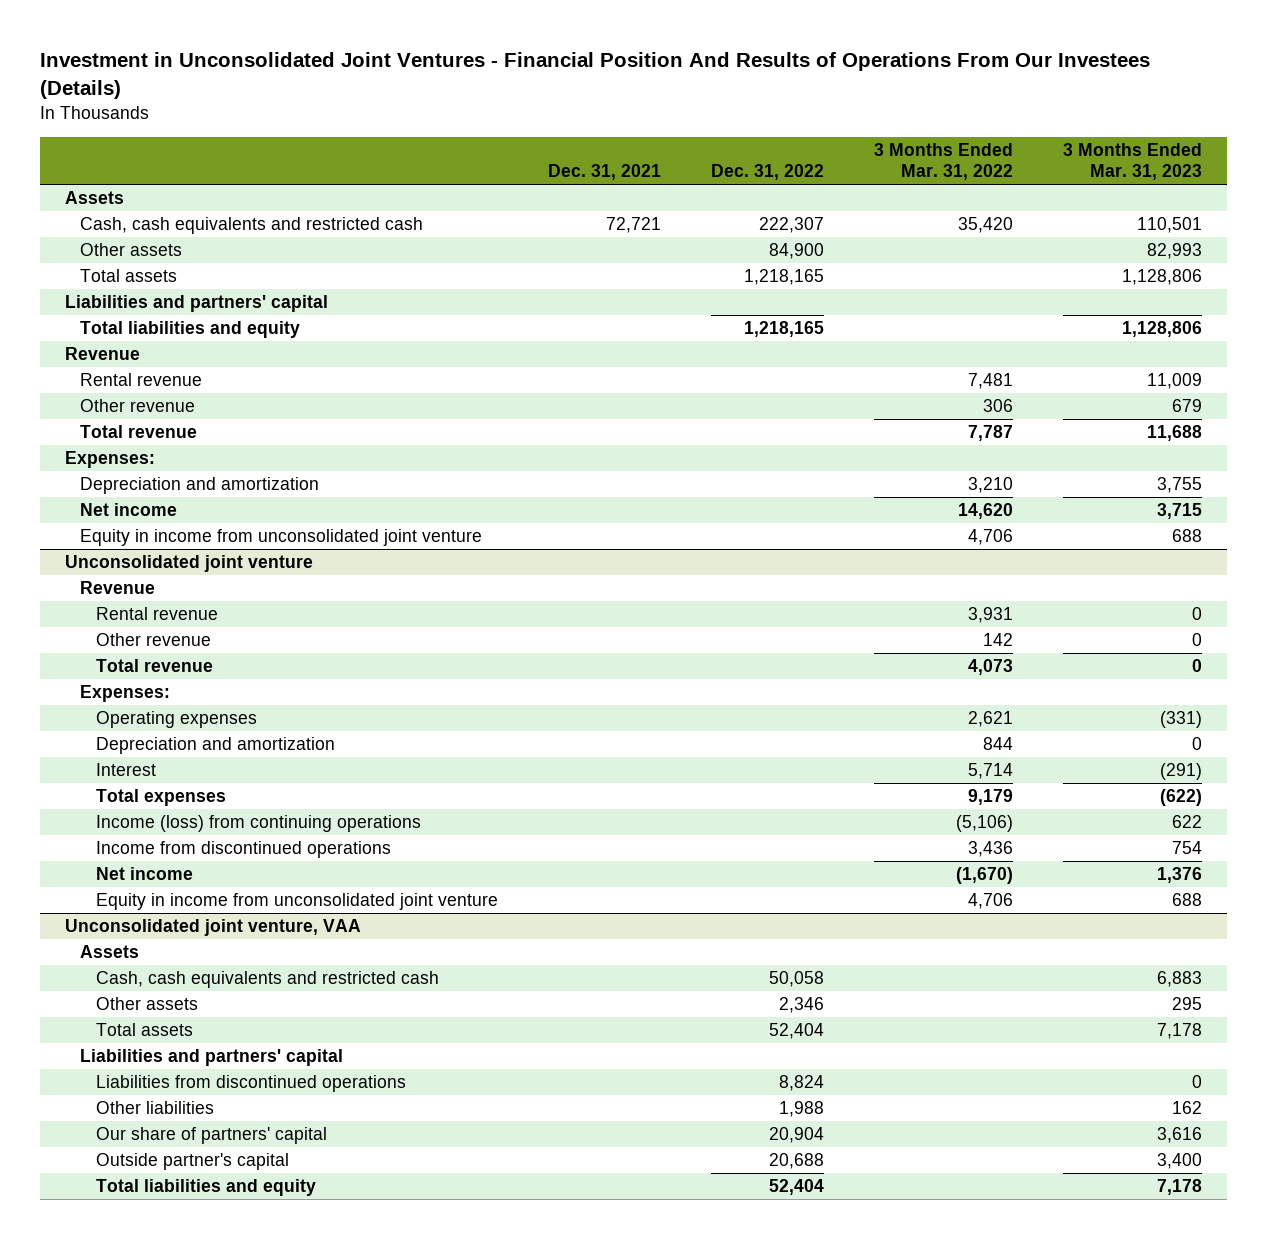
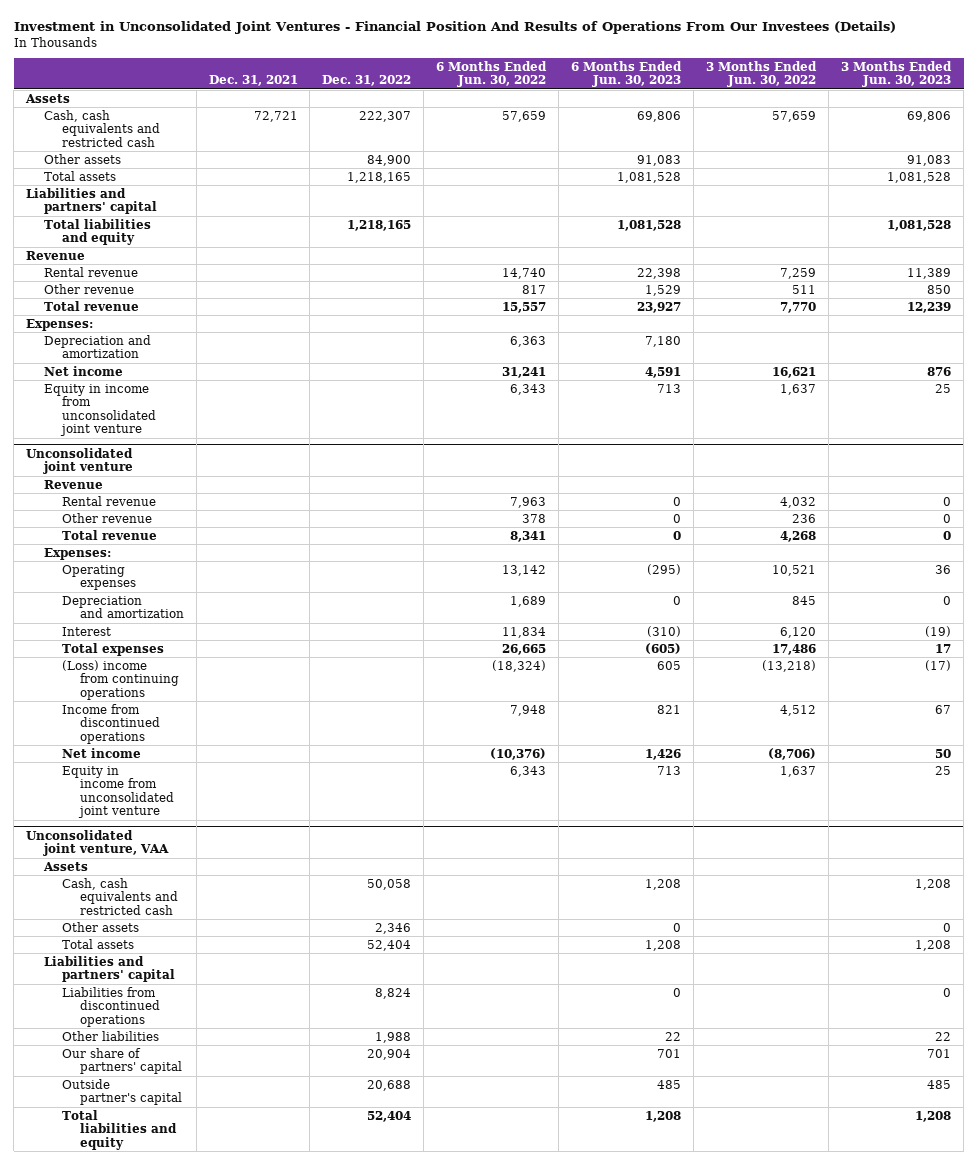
- | Dec. 31, 2021 | Dec. 31, 2022 | 3 Months Ended Mar. 31, 2022 | 3 Months Ended Mar. 31, 2023
+ | Dec. 31, 2021 | Dec. 31, 2022 | 6 Months Ended Jun. 30, 2022 | 6 Months Ended Jun. 30, 2023 | 3 Months Ended Jun. 30, 2022 | 3 Months Ended Jun. 30, 2023
@ Unconsolidated joint venture
- Income (loss) from continuing operations | | | (5,106) | 622
+ (Loss) income from continuing operations | | | (18,324) | 605 | (13,218) | (17)

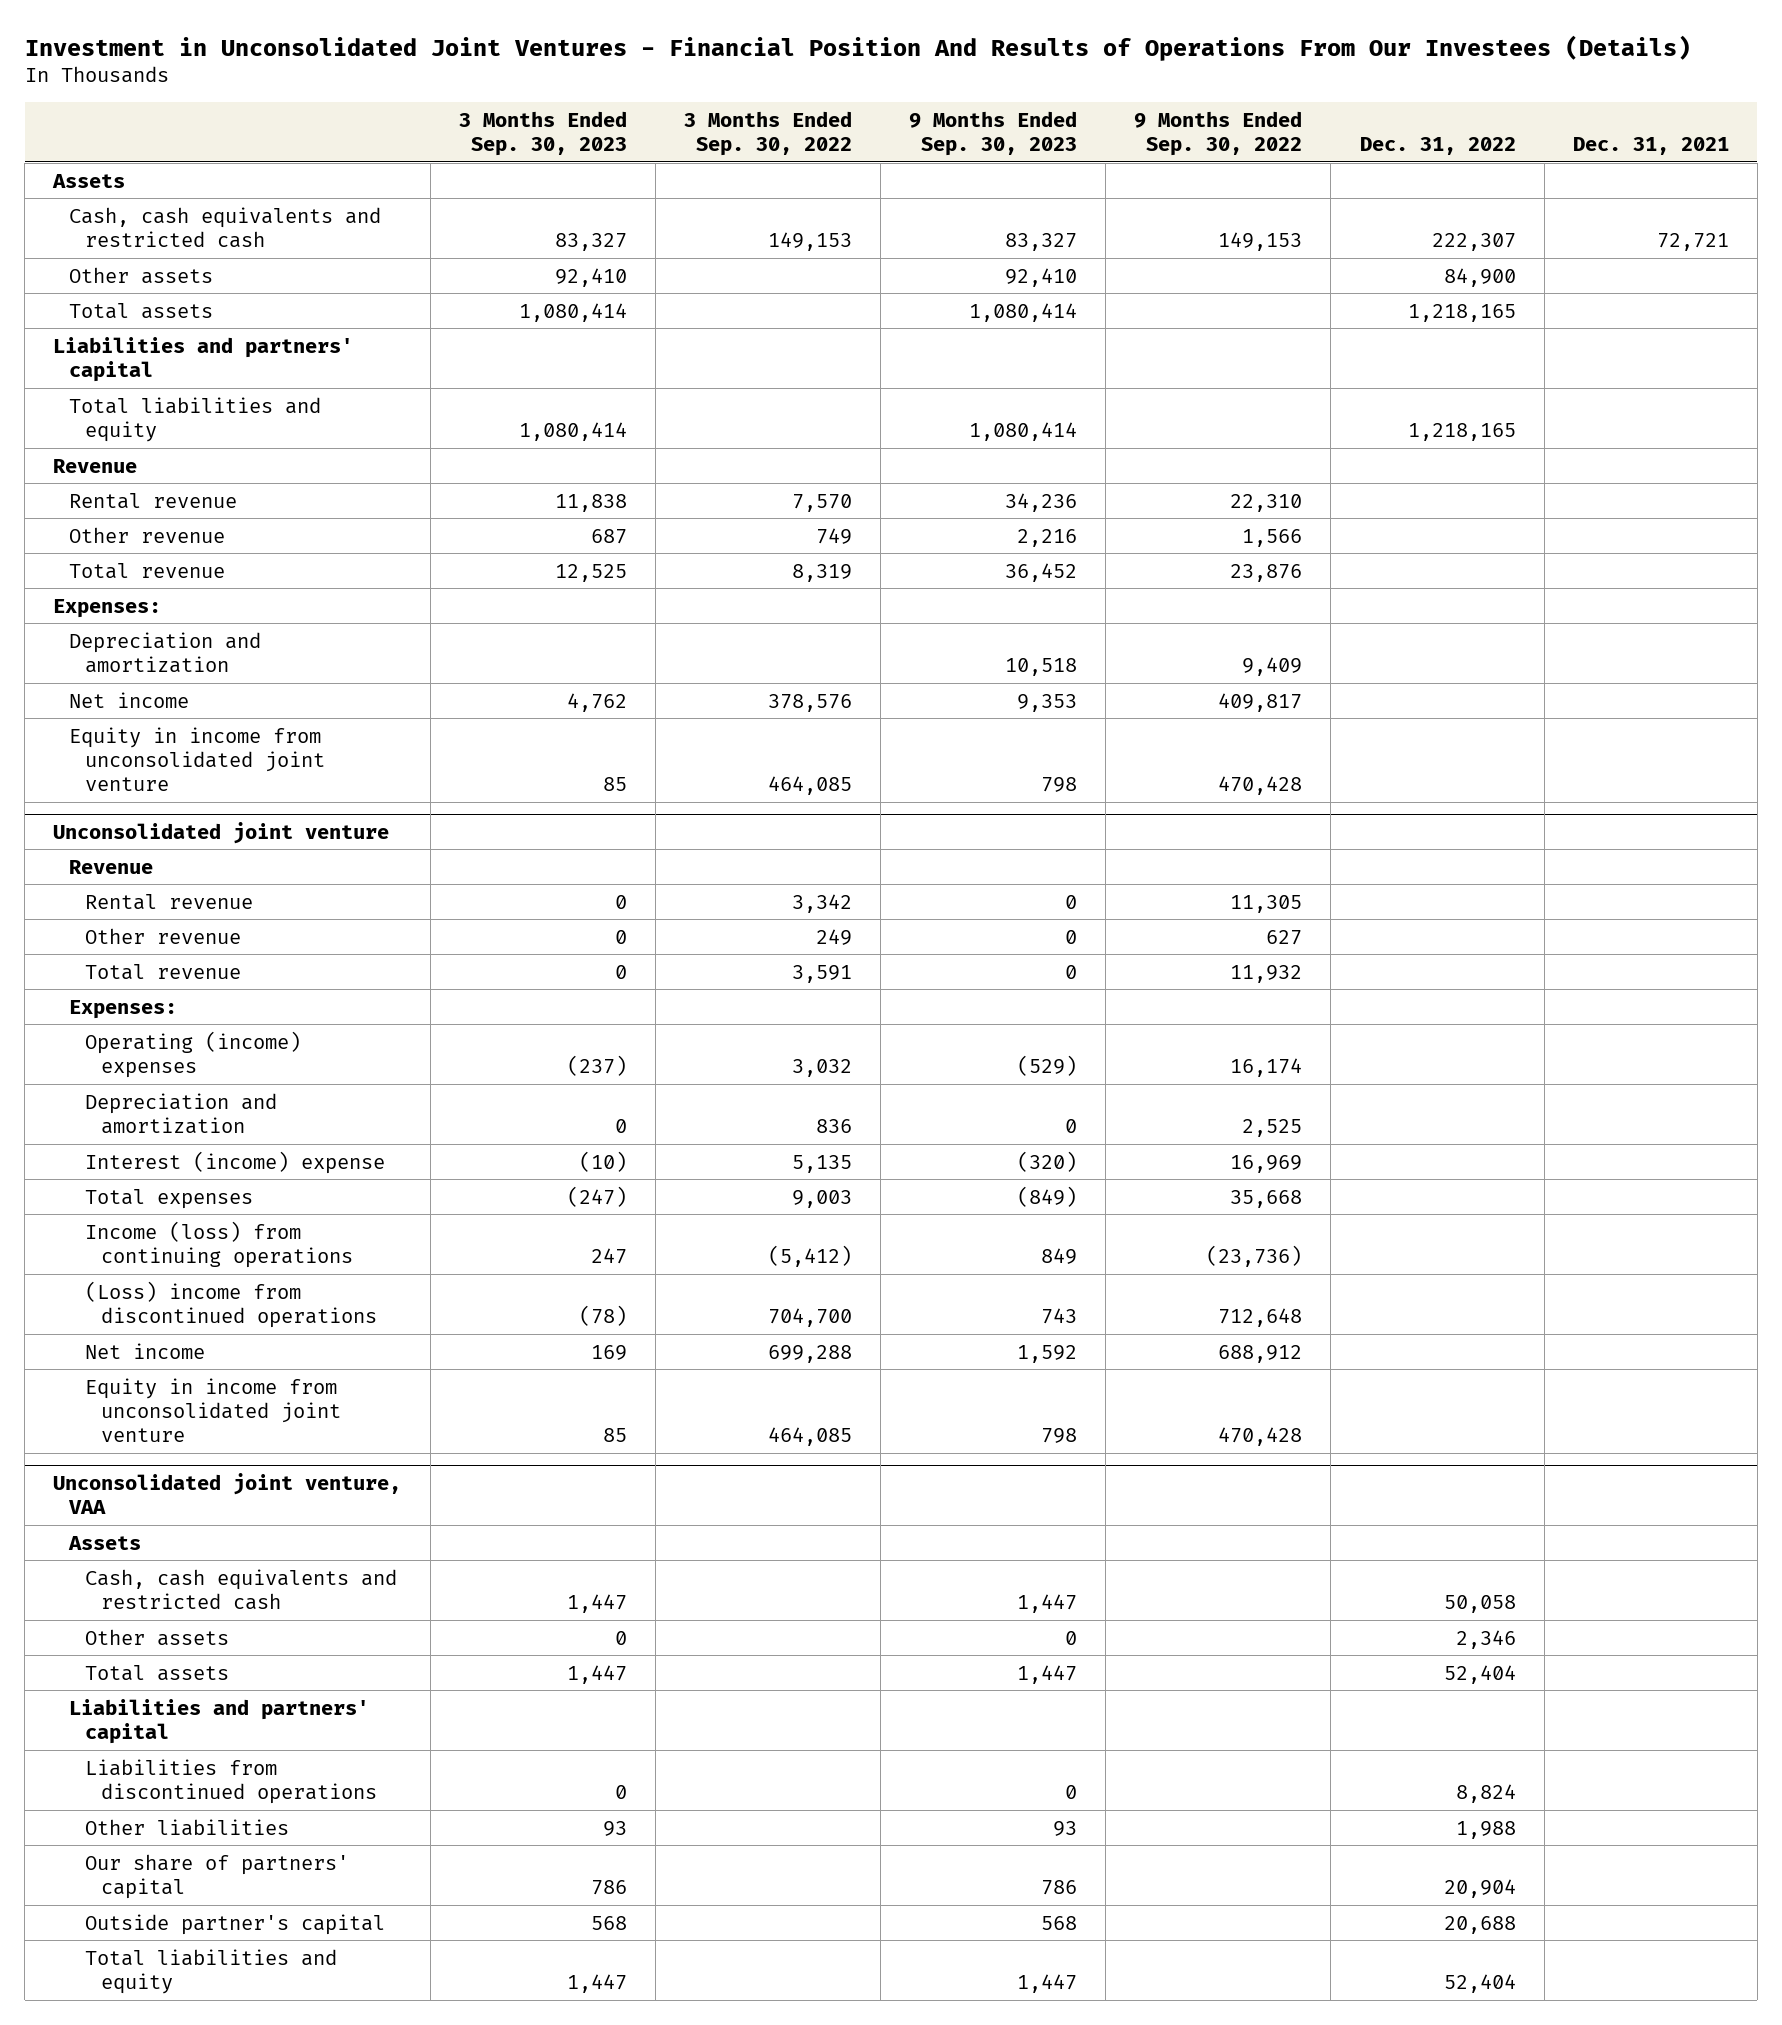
- | Dec. 31, 2021 | Dec. 31, 2022 | 6 Months Ended Jun. 30, 2022 | 6 Months Ended Jun. 30, 2023 | 3 Months Ended Jun. 30, 2022 | 3 Months Ended Jun. 30, 2023
+ | 3 Months Ended Sep. 30, 2023 | 3 Months Ended Sep. 30, 2022 | 9 Months Ended Sep. 30, 2023 | 9 Months Ended Sep. 30, 2022 | Dec. 31, 2022 | Dec. 31, 2021
@ Unconsolidated joint venture
- Operating expenses | | | 13,142 | (295) | 10,521 | 36
+ Operating (income) expenses | (237) | 3,032 | (529) | 16,174 | |
- Interest | | | 11,834 | (310) | 6,120 | (19)
+ Interest (income) expense | (10) | 5,135 | (320) | 16,969 | |
- (Loss) income from continuing operations | | | (18,324) | 605 | (13,218) | (17)
- Income from discontinued operations | | | 7,948 | 821 | 4,512 | 67
+ Income (loss) from continuing operations | 247 | (5,412) | 849 | (23,736) | |
+ (Loss) income from discontinued operations | (78) | 704,700 | 743 | 712,648 | |

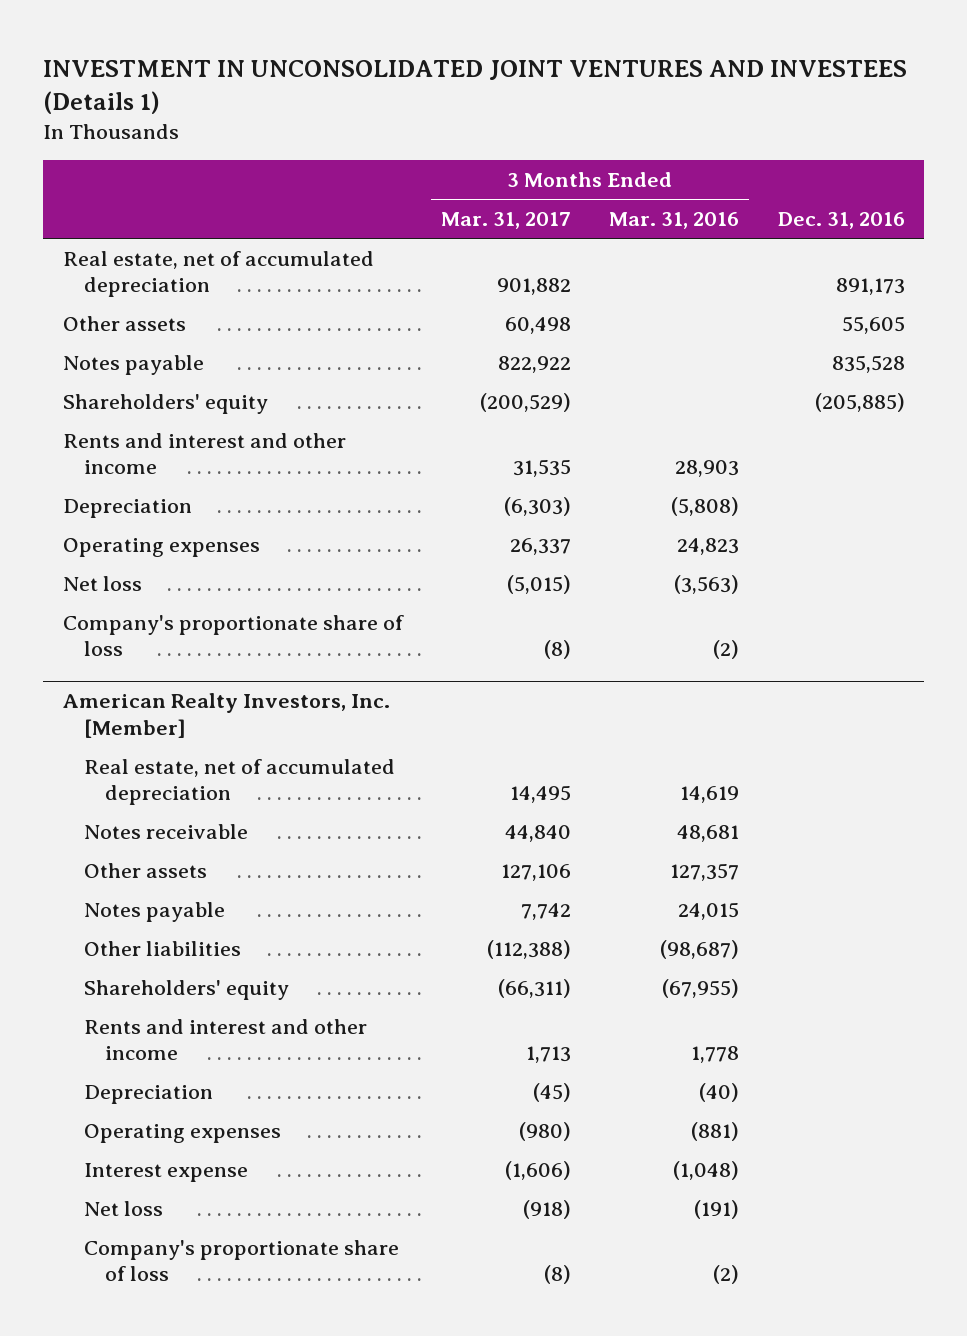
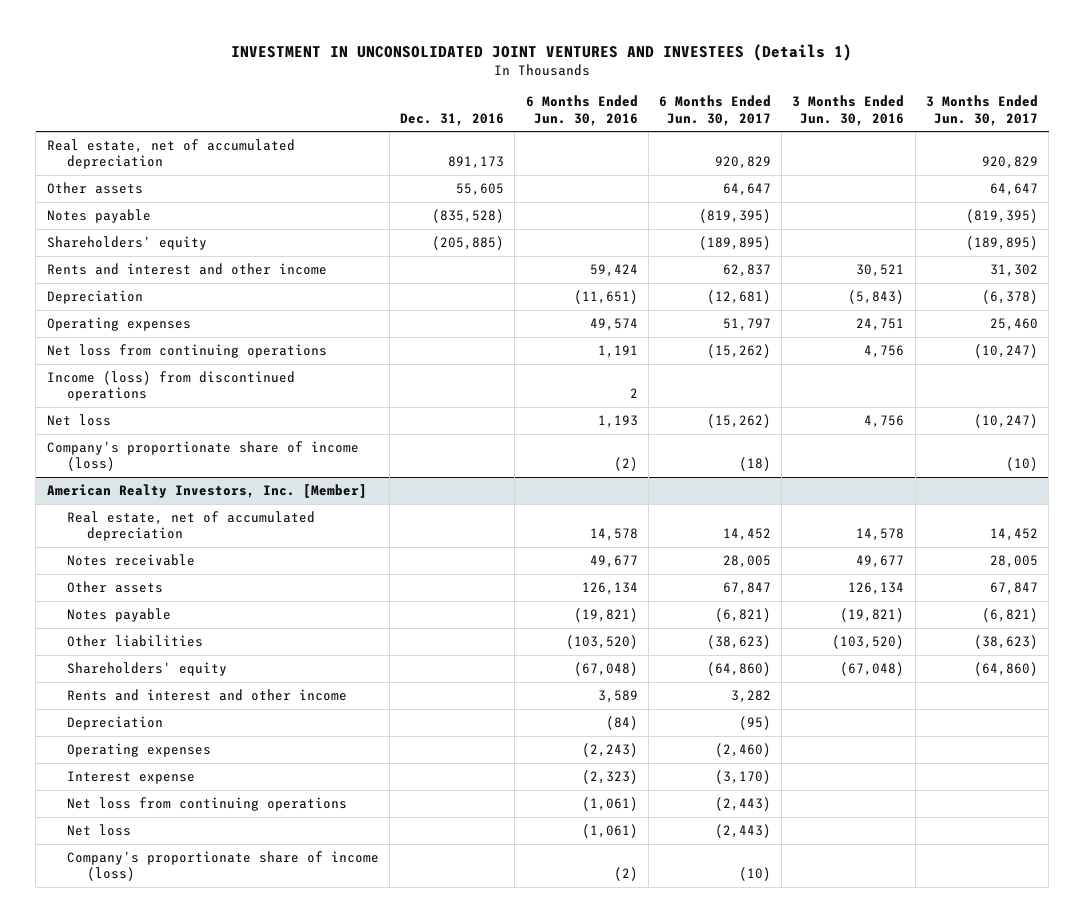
- | 3 Months Ended Mar. 31, 2017 | 3 Months Ended Mar. 31, 2016 | Dec. 31, 2016
+ | Dec. 31, 2016 | 6 Months Ended Jun. 30, 2016 | 6 Months Ended Jun. 30, 2017 | 3 Months Ended Jun. 30, 2016 | 3 Months Ended Jun. 30, 2017
- Notes payable | 822,922 | | 835,528
+ Notes payable | (835,528) | | (819,395) | | (819,395)
+ Net loss from continuing operations | | 1,191 | (15,262) | 4,756 | (10,247)
+ Income (loss) from discontinued operations | | 2 | | |
- Company's proportionate share of loss | (8) | (2) |
+ Company's proportionate share of income (loss) | | (2) | (18) | | (10)
@ American Realty Investors, Inc. [Member]
+ Net loss from continuing operations | | (1,061) | (2,443) | |
- Company's proportionate share of loss | (8) | (2) |
+ Company's proportionate share of income (loss) | | (2) | (10) | |

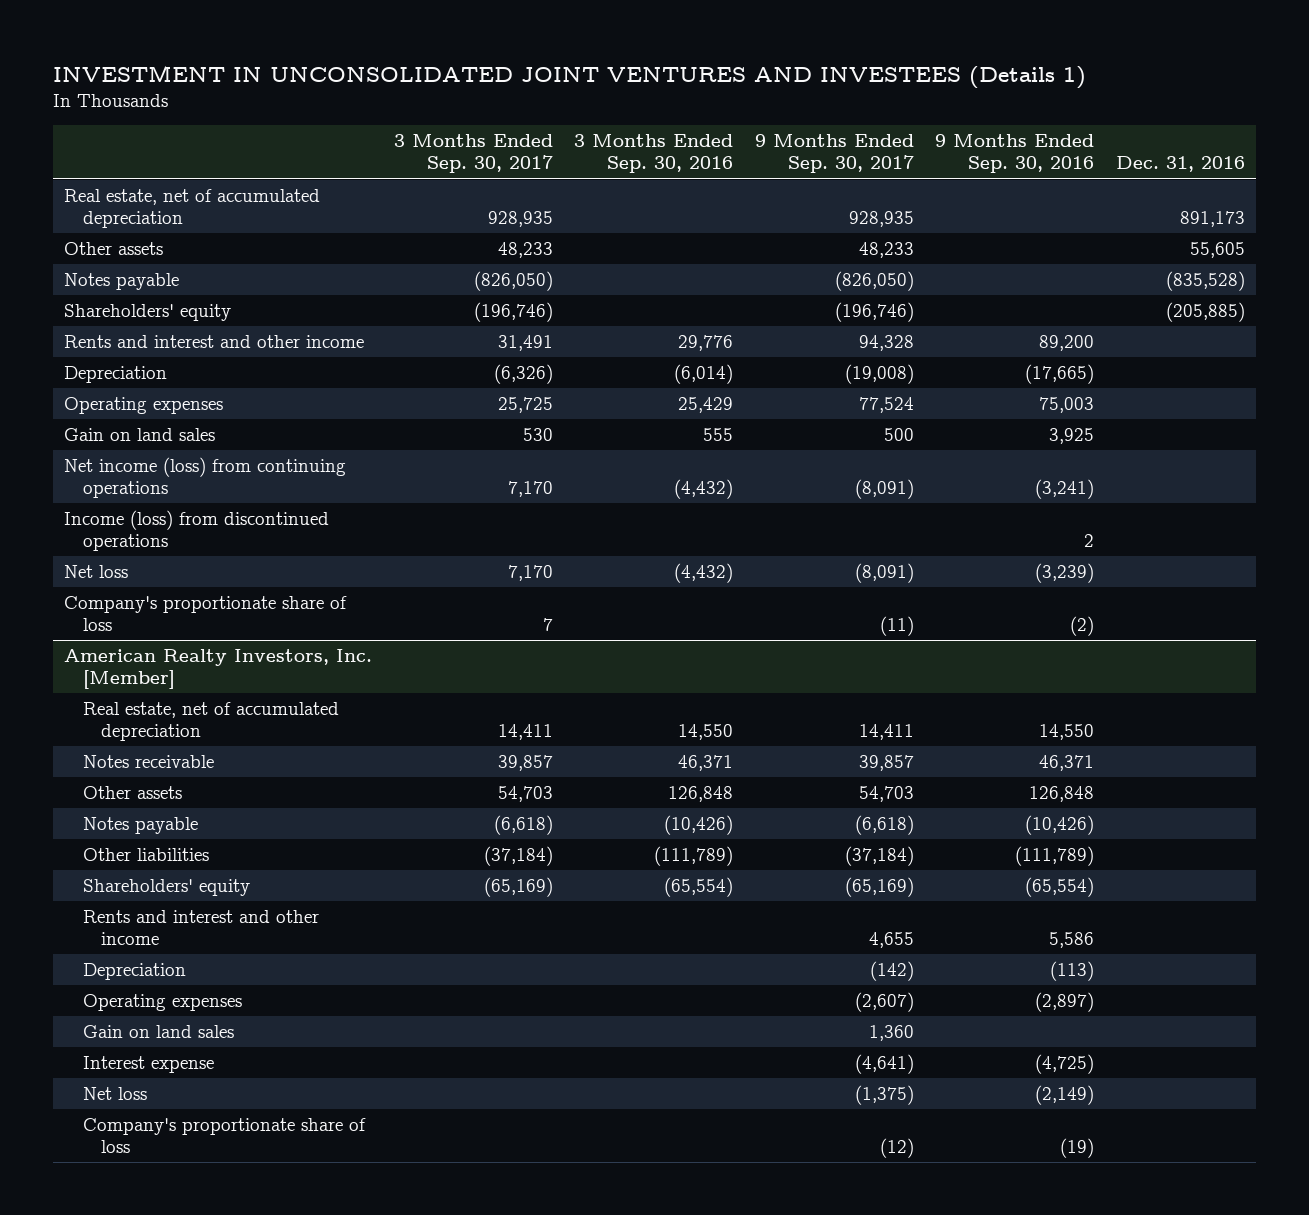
- | Dec. 31, 2016 | 6 Months Ended Jun. 30, 2016 | 6 Months Ended Jun. 30, 2017 | 3 Months Ended Jun. 30, 2016 | 3 Months Ended Jun. 30, 2017
+ | 3 Months Ended Sep. 30, 2017 | 3 Months Ended Sep. 30, 2016 | 9 Months Ended Sep. 30, 2017 | 9 Months Ended Sep. 30, 2016 | Dec. 31, 2016
- Net loss from continuing operations | | 1,191 | (15,262) | 4,756 | (10,247)
+ Gain on land sales | 530 | 555 | 500 | 3,925 |
+ Net income (loss) from continuing operations | 7,170 | (4,432) | (8,091) | (3,241) |
- Company's proportionate share of income (loss) | | (2) | (18) | | (10)
+ Company's proportionate share of loss | 7 | | (11) | (2) |
@ American Realty Investors, Inc. [Member]
+ Gain on land sales | | | 1,360 | |
- Net loss from continuing operations | | (1,061) | (2,443) | |
- Company's proportionate share of income (loss) | | (2) | (10) | |
+ Company's proportionate share of loss | | | (12) | (19) |

